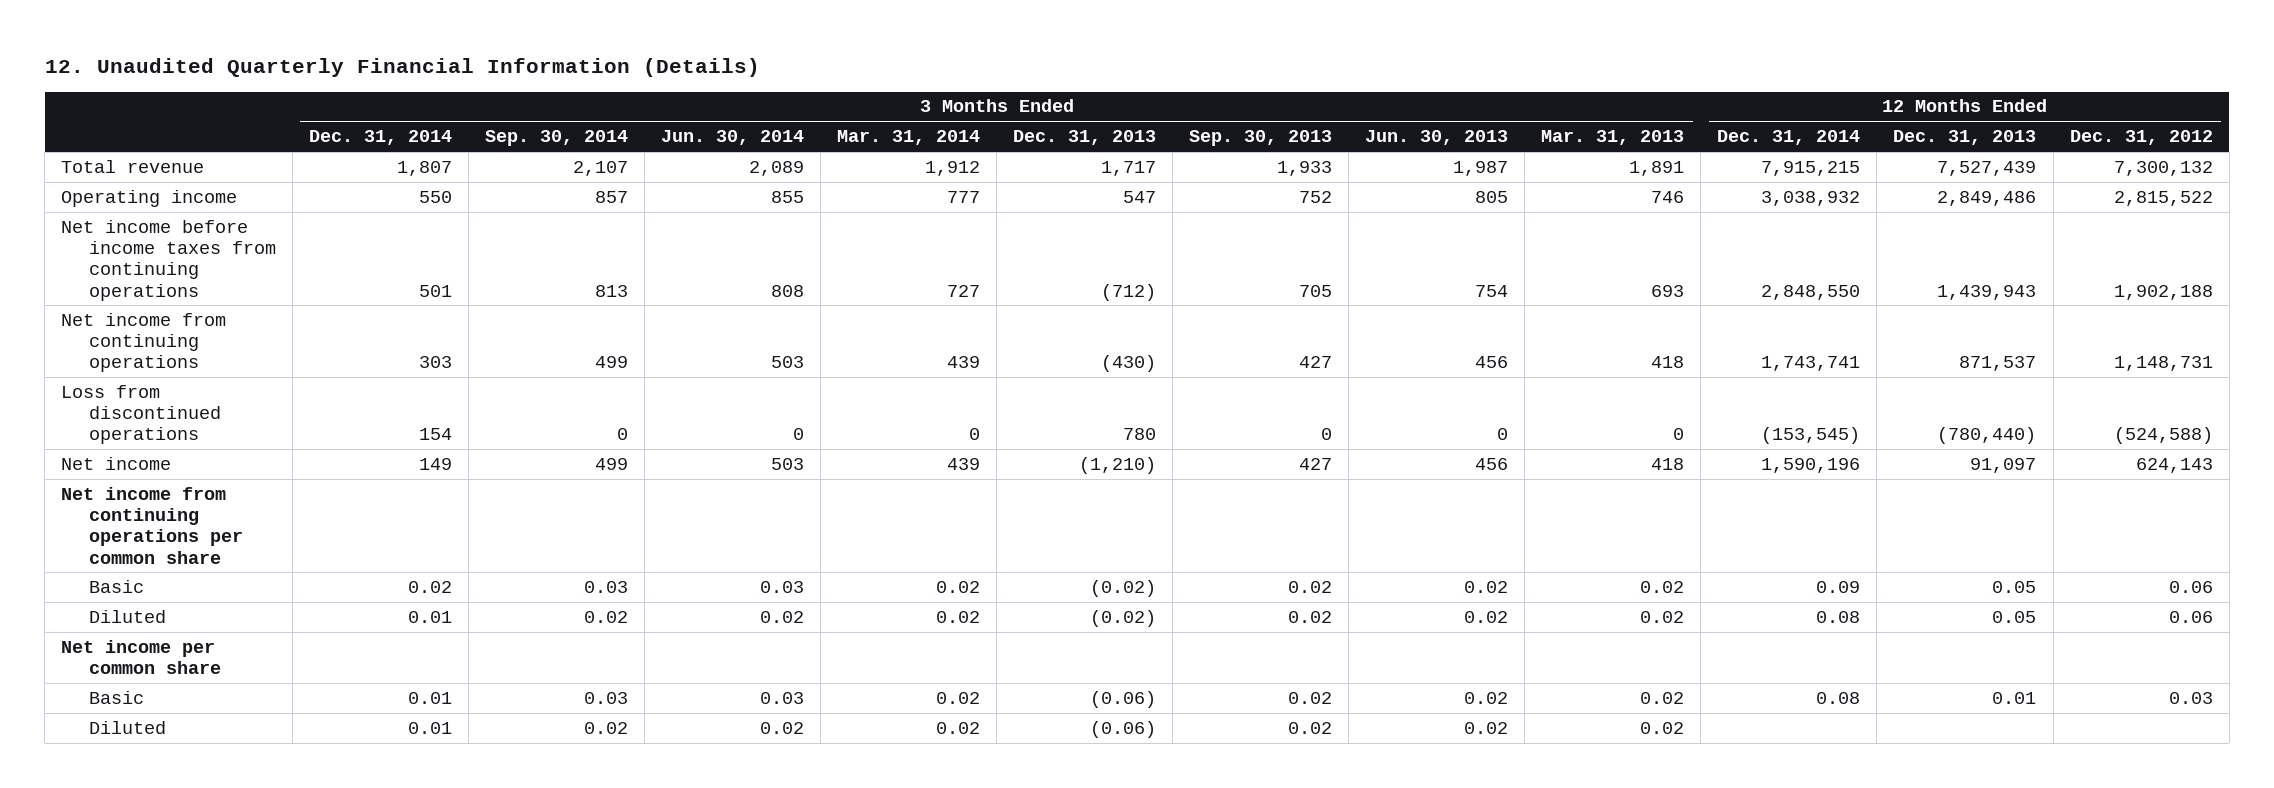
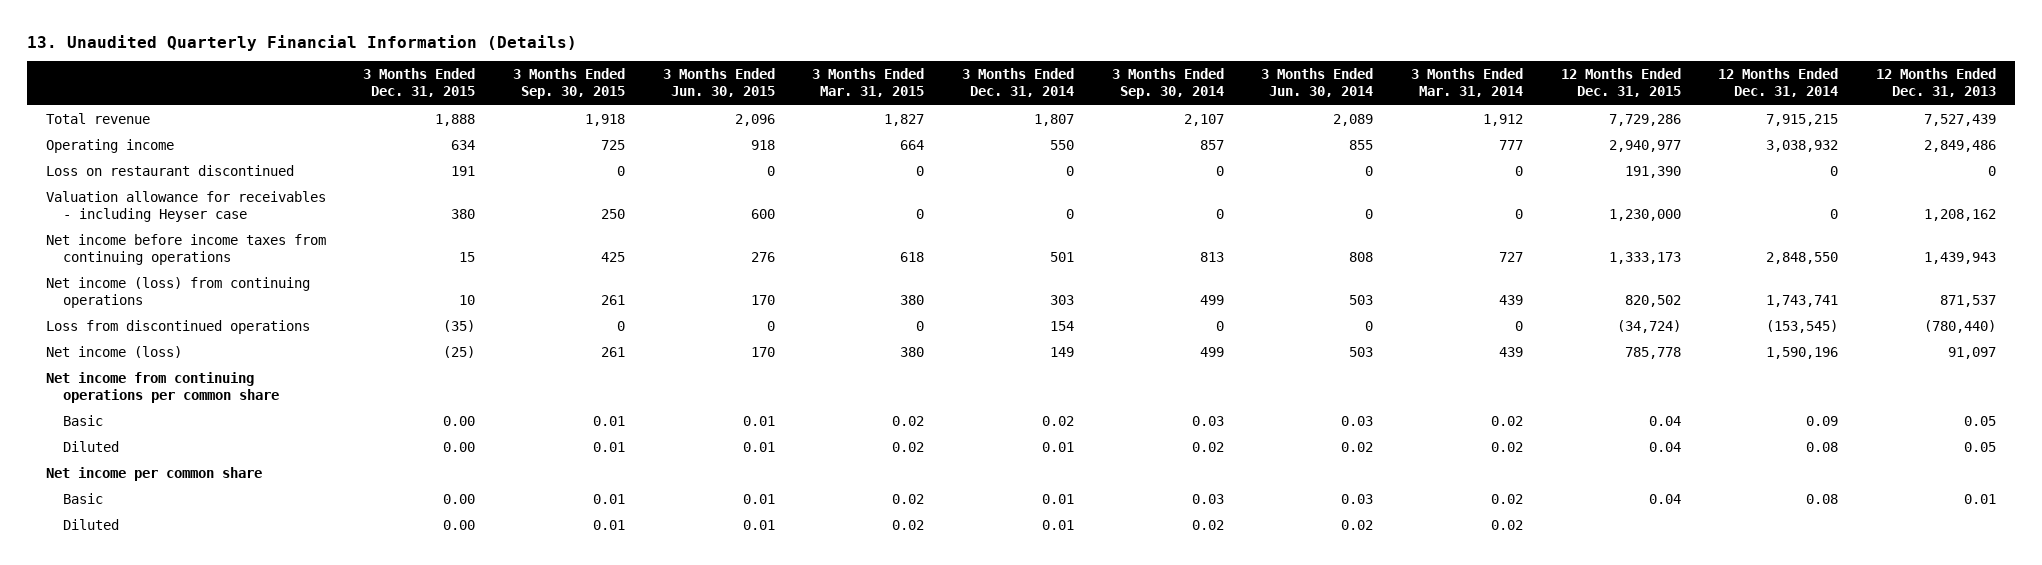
- 12. Unaudited Quarterly Financial Information (Details)
+ 13. Unaudited Quarterly Financial Information (Details)
- | 3 Months Ended Dec. 31, 2014 | 3 Months Ended Sep. 30, 2014 | 3 Months Ended Jun. 30, 2014 | 3 Months Ended Mar. 31, 2014 | 3 Months Ended Dec. 31, 2013 | 3 Months Ended Sep. 30, 2013 | 3 Months Ended Jun. 30, 2013 | 3 Months Ended Mar. 31, 2013 | 12 Months Ended Dec. 31, 2014 | 12 Months Ended Dec. 31, 2013 | 12 Months Ended Dec. 31, 2012
+ | 3 Months Ended Dec. 31, 2015 | 3 Months Ended Sep. 30, 2015 | 3 Months Ended Jun. 30, 2015 | 3 Months Ended Mar. 31, 2015 | 3 Months Ended Dec. 31, 2014 | 3 Months Ended Sep. 30, 2014 | 3 Months Ended Jun. 30, 2014 | 3 Months Ended Mar. 31, 2014 | 12 Months Ended Dec. 31, 2015 | 12 Months Ended Dec. 31, 2014 | 12 Months Ended Dec. 31, 2013
+ Loss on restaurant discontinued | 191 | 0 | 0 | 0 | 0 | 0 | 0 | 0 | 191,390 | 0 | 0
+ Valuation allowance for receivables - including Heyser case | 380 | 250 | 600 | 0 | 0 | 0 | 0 | 0 | 1,230,000 | 0 | 1,208,162
- Net income from continuing operations | 303 | 499 | 503 | 439 | (430) | 427 | 456 | 418 | 1,743,741 | 871,537 | 1,148,731
+ Net income (loss) from continuing operations | 10 | 261 | 170 | 380 | 303 | 499 | 503 | 439 | 820,502 | 1,743,741 | 871,537
- Net income | 149 | 499 | 503 | 439 | (1,210) | 427 | 456 | 418 | 1,590,196 | 91,097 | 624,143
+ Net income (loss) | (25) | 261 | 170 | 380 | 149 | 499 | 503 | 439 | 785,778 | 1,590,196 | 91,097

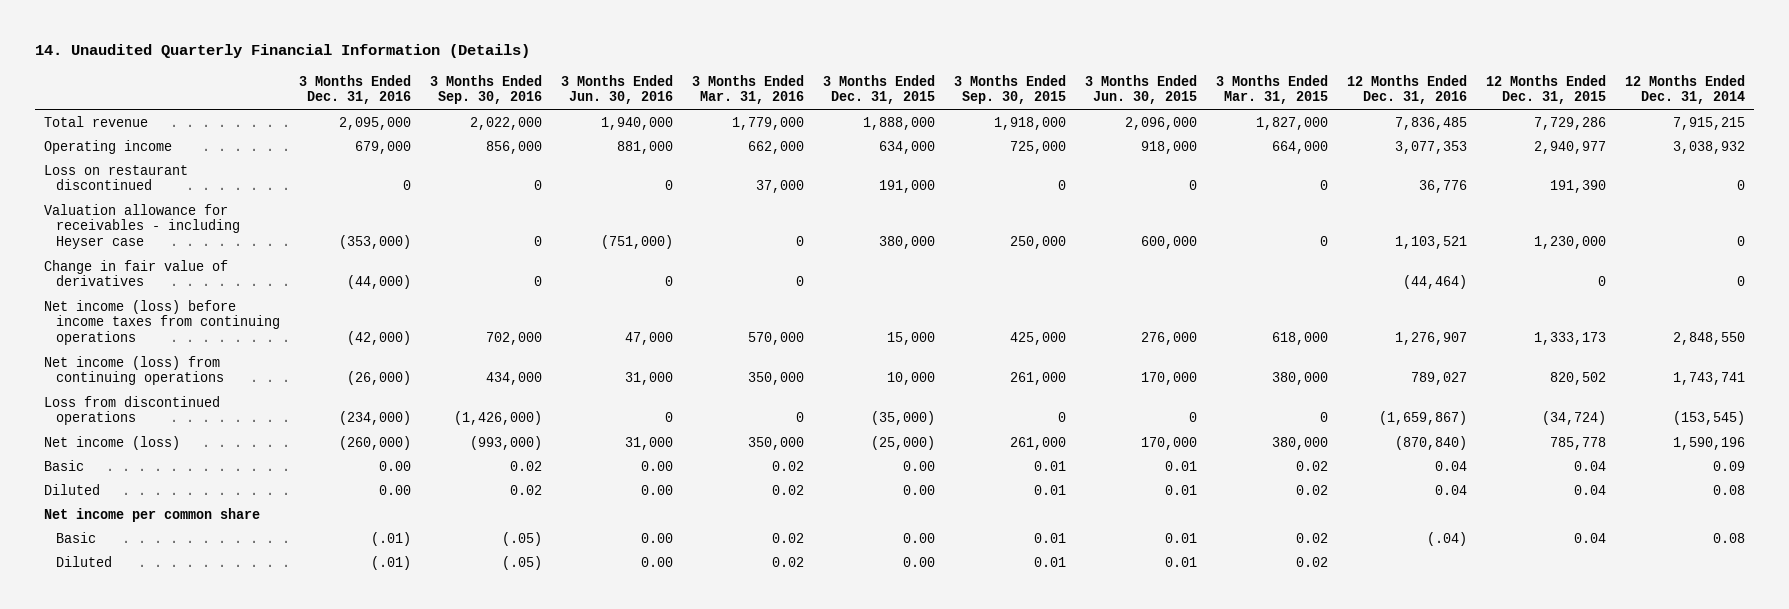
- 13. Unaudited Quarterly Financial Information (Details)
+ 14. Unaudited Quarterly Financial Information (Details)
- | 3 Months Ended Dec. 31, 2015 | 3 Months Ended Sep. 30, 2015 | 3 Months Ended Jun. 30, 2015 | 3 Months Ended Mar. 31, 2015 | 3 Months Ended Dec. 31, 2014 | 3 Months Ended Sep. 30, 2014 | 3 Months Ended Jun. 30, 2014 | 3 Months Ended Mar. 31, 2014 | 12 Months Ended Dec. 31, 2015 | 12 Months Ended Dec. 31, 2014 | 12 Months Ended Dec. 31, 2013
+ | 3 Months Ended Dec. 31, 2016 | 3 Months Ended Sep. 30, 2016 | 3 Months Ended Jun. 30, 2016 | 3 Months Ended Mar. 31, 2016 | 3 Months Ended Dec. 31, 2015 | 3 Months Ended Sep. 30, 2015 | 3 Months Ended Jun. 30, 2015 | 3 Months Ended Mar. 31, 2015 | 12 Months Ended Dec. 31, 2016 | 12 Months Ended Dec. 31, 2015 | 12 Months Ended Dec. 31, 2014
- Total revenue | 1,888 | 1,918 | 2,096 | 1,827 | 1,807 | 2,107 | 2,089 | 1,912 | 7,729,286 | 7,915,215 | 7,527,439
- Operating income | 634 | 725 | 918 | 664 | 550 | 857 | 855 | 777 | 2,940,977 | 3,038,932 | 2,849,486
- Loss on restaurant discontinued | 191 | 0 | 0 | 0 | 0 | 0 | 0 | 0 | 191,390 | 0 | 0
- Valuation allowance for receivables - including Heyser case | 380 | 250 | 600 | 0 | 0 | 0 | 0 | 0 | 1,230,000 | 0 | 1,208,162
- Net income before income taxes from continuing operations | 15 | 425 | 276 | 618 | 501 | 813 | 808 | 727 | 1,333,173 | 2,848,550 | 1,439,943
- Net income (loss) from continuing operations | 10 | 261 | 170 | 380 | 303 | 499 | 503 | 439 | 820,502 | 1,743,741 | 871,537
- Loss from discontinued operations | (35) | 0 | 0 | 0 | 154 | 0 | 0 | 0 | (34,724) | (153,545) | (780,440)
- Net income (loss) | (25) | 261 | 170 | 380 | 149 | 499 | 503 | 439 | 785,778 | 1,590,196 | 91,097
- Net income from continuing operations per common share
+ Total revenue | 2,095,000 | 2,022,000 | 1,940,000 | 1,779,000 | 1,888,000 | 1,918,000 | 2,096,000 | 1,827,000 | 7,836,485 | 7,729,286 | 7,915,215
+ Operating income | 679,000 | 856,000 | 881,000 | 662,000 | 634,000 | 725,000 | 918,000 | 664,000 | 3,077,353 | 2,940,977 | 3,038,932
+ Loss on restaurant discontinued | 0 | 0 | 0 | 37,000 | 191,000 | 0 | 0 | 0 | 36,776 | 191,390 | 0
+ Valuation allowance for receivables - including Heyser case | (353,000) | 0 | (751,000) | 0 | 380,000 | 250,000 | 600,000 | 0 | 1,103,521 | 1,230,000 | 0
+ Change in fair value of derivatives | (44,000) | 0 | 0 | 0 | | | | | (44,464) | 0 | 0
+ Net income (loss) before income taxes from continuing operations | (42,000) | 702,000 | 47,000 | 570,000 | 15,000 | 425,000 | 276,000 | 618,000 | 1,276,907 | 1,333,173 | 2,848,550
+ Net income (loss) from continuing operations | (26,000) | 434,000 | 31,000 | 350,000 | 10,000 | 261,000 | 170,000 | 380,000 | 789,027 | 820,502 | 1,743,741
+ Loss from discontinued operations | (234,000) | (1,426,000) | 0 | 0 | (35,000) | 0 | 0 | 0 | (1,659,867) | (34,724) | (153,545)
+ Net income (loss) | (260,000) | (993,000) | 31,000 | 350,000 | (25,000) | 261,000 | 170,000 | 380,000 | (870,840) | 785,778 | 1,590,196

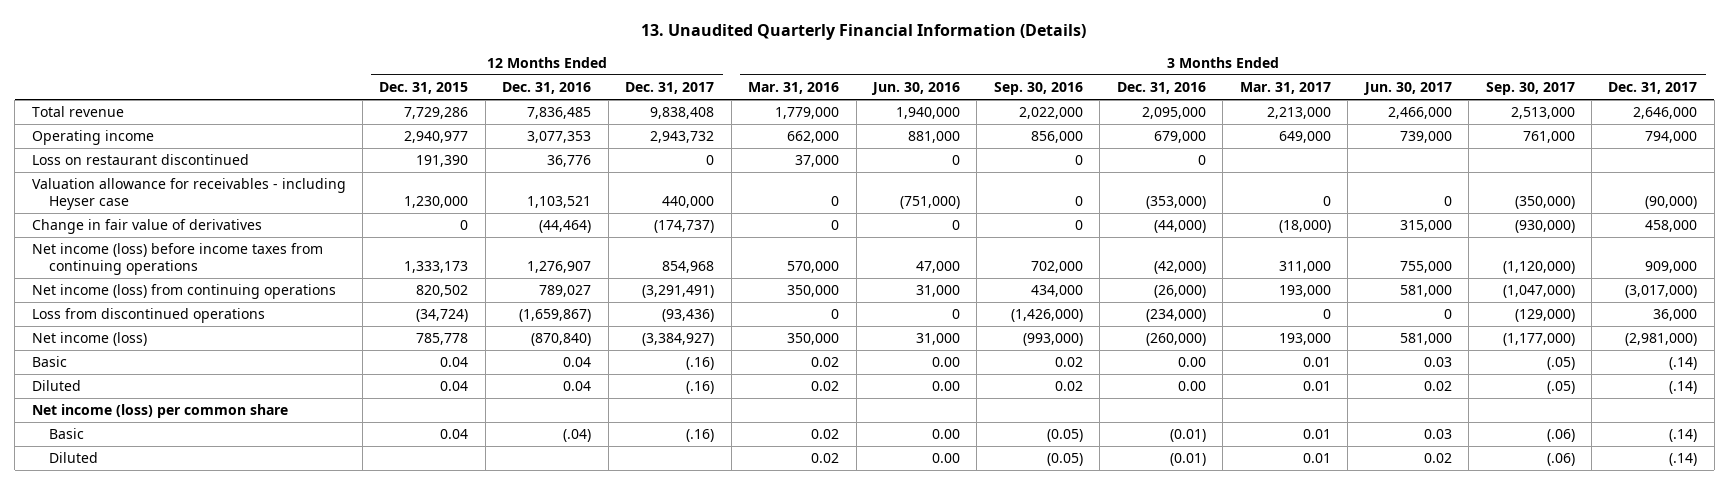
- 14. Unaudited Quarterly Financial Information (Details)
+ 13. Unaudited Quarterly Financial Information (Details)
- | 3 Months Ended Dec. 31, 2016 | 3 Months Ended Sep. 30, 2016 | 3 Months Ended Jun. 30, 2016 | 3 Months Ended Mar. 31, 2016 | 3 Months Ended Dec. 31, 2015 | 3 Months Ended Sep. 30, 2015 | 3 Months Ended Jun. 30, 2015 | 3 Months Ended Mar. 31, 2015 | 12 Months Ended Dec. 31, 2016 | 12 Months Ended Dec. 31, 2015 | 12 Months Ended Dec. 31, 2014
+ | 12 Months Ended Dec. 31, 2015 | 12 Months Ended Dec. 31, 2016 | 12 Months Ended Dec. 31, 2017 | 3 Months Ended Mar. 31, 2016 | 3 Months Ended Jun. 30, 2016 | 3 Months Ended Sep. 30, 2016 | 3 Months Ended Dec. 31, 2016 | 3 Months Ended Mar. 31, 2017 | 3 Months Ended Jun. 30, 2017 | 3 Months Ended Sep. 30, 2017 | 3 Months Ended Dec. 31, 2017
- Net income per common share
- Basic | (.01) | (.05) | 0.00 | 0.02 | 0.00 | 0.01 | 0.01 | 0.02 | (.04) | 0.04 | 0.08
- Diluted | (.01) | (.05) | 0.00 | 0.02 | 0.00 | 0.01 | 0.01 | 0.02 | | |
+ Net income (loss) per common share
+ Basic | 0.04 | (.04) | (.16) | 0.02 | 0.00 | (0.05) | (0.01) | 0.01 | 0.03 | (.06) | (.14)
+ Diluted | | | | 0.02 | 0.00 | (0.05) | (0.01) | 0.01 | 0.02 | (.06) | (.14)

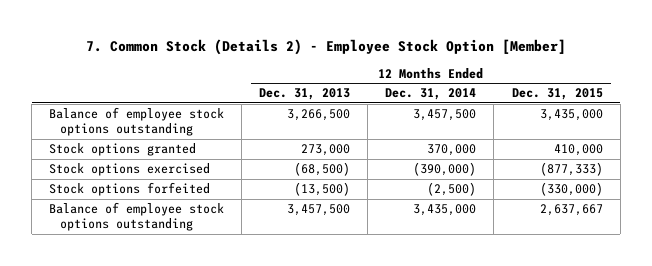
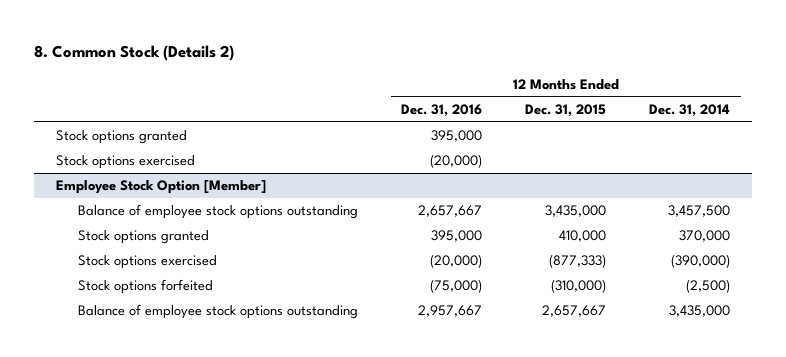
- 7. Common Stock (Details 2) - Employee Stock Option [Member]
+ 8. Common Stock (Details 2)
- | 12 Months Ended Dec. 31, 2013 | 12 Months Ended Dec. 31, 2014 | 12 Months Ended Dec. 31, 2015
+ | 12 Months Ended Dec. 31, 2016 | 12 Months Ended Dec. 31, 2015 | 12 Months Ended Dec. 31, 2014
+ Stock options granted | 395,000 | |
+ Stock options exercised | (20,000) | |
+ Employee Stock Option [Member]
- Stock options forfeited | (13,500) | (2,500) | (330,000)
- Balance of employee stock options outstanding | 3,457,500 | 3,435,000 | 2,637,667
+ Stock options forfeited | (75,000) | (310,000) | (2,500)
+ Balance of employee stock options outstanding | 2,957,667 | 2,657,667 | 3,435,000

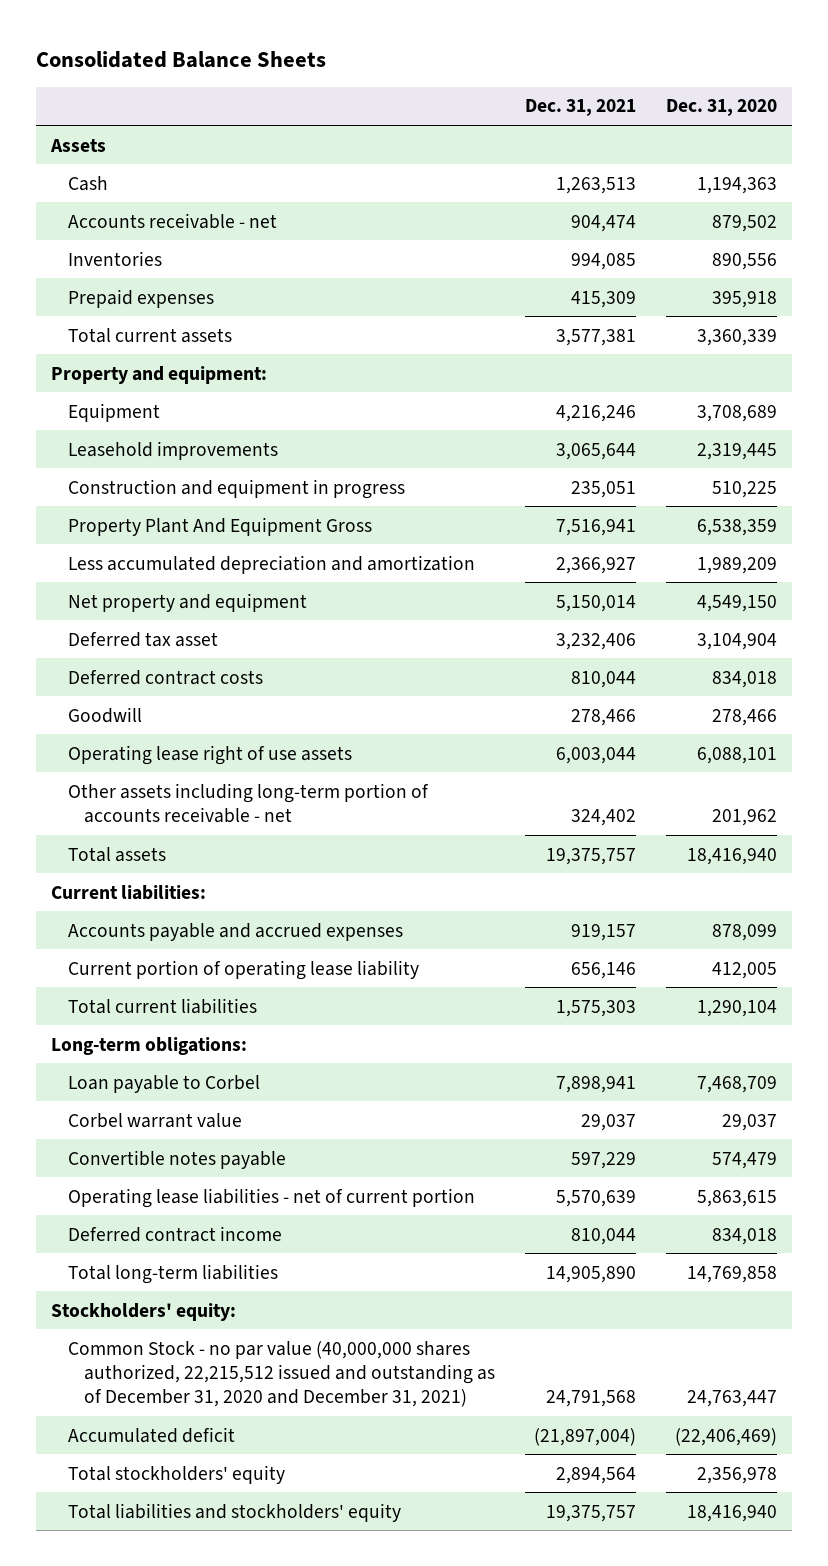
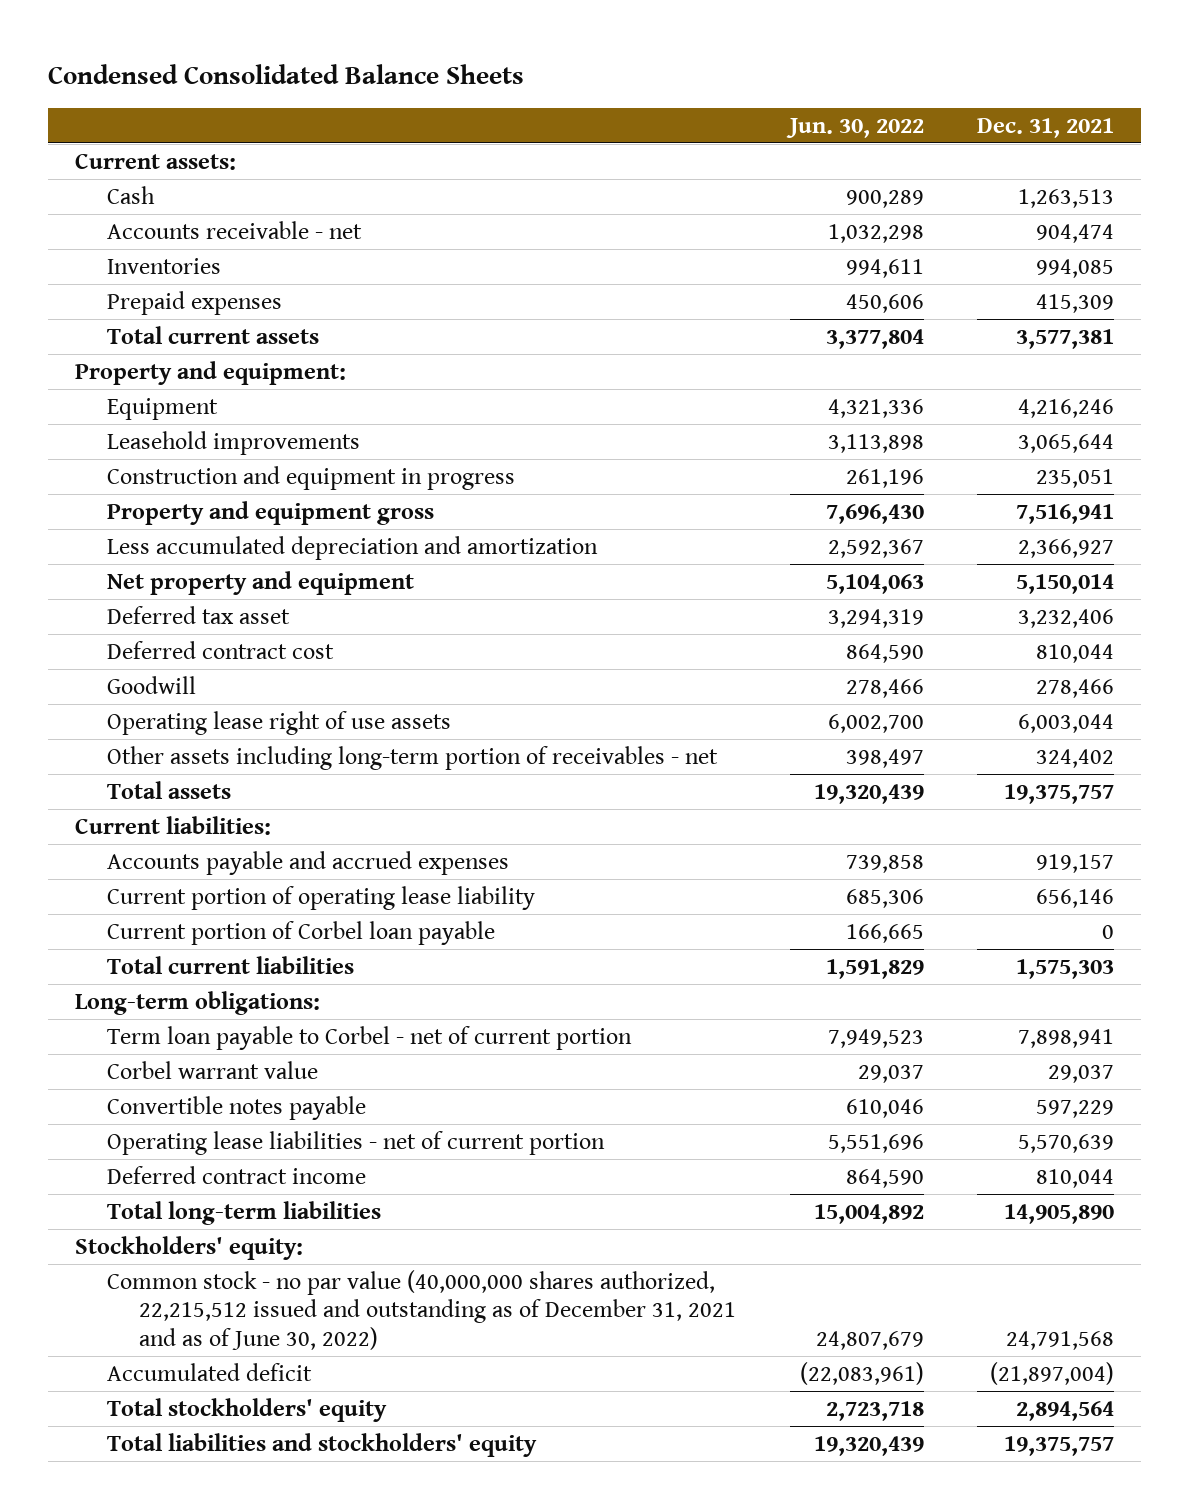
- Consolidated Balance Sheets
+ Condensed Consolidated Balance Sheets
- | Dec. 31, 2021 | Dec. 31, 2020
+ | Jun. 30, 2022 | Dec. 31, 2021
- Assets
+ Current assets:
- Property Plant And Equipment Gross | 7,516,941 | 6,538,359
+ Property and equipment gross | 7,696,430 | 7,516,941
- Deferred contract costs | 810,044 | 834,018
+ Deferred contract cost | 864,590 | 810,044
- Other assets including long-term portion of accounts receivable - net | 324,402 | 201,962
+ Other assets including long-term portion of receivables - net | 398,497 | 324,402
+ Current portion of Corbel loan payable | 166,665 | 0
- Loan payable to Corbel | 7,898,941 | 7,468,709
+ Term loan payable to Corbel - net of current portion | 7,949,523 | 7,898,941
- Common Stock - no par value (40,000,000 shares authorized, 22,215,512 issued and outstanding as of December 31, 2020 and December 31, 2021) | 24,791,568 | 24,763,447
+ Common stock - no par value (40,000,000 shares authorized, 22,215,512 issued and outstanding as of December 31, 2021 and as of June 30, 2022) | 24,807,679 | 24,791,568

